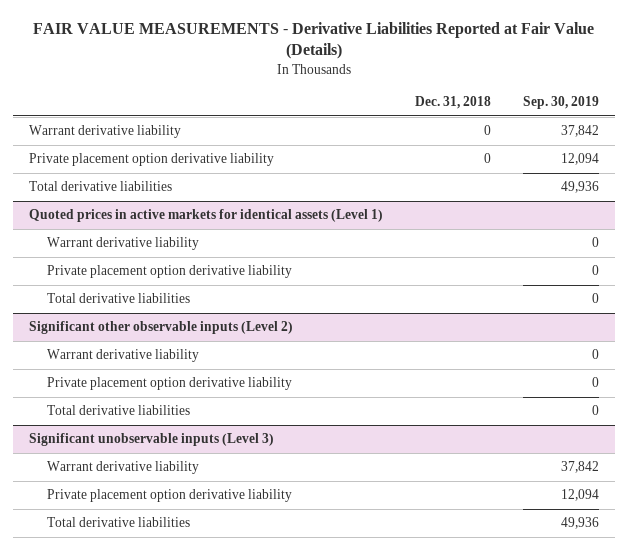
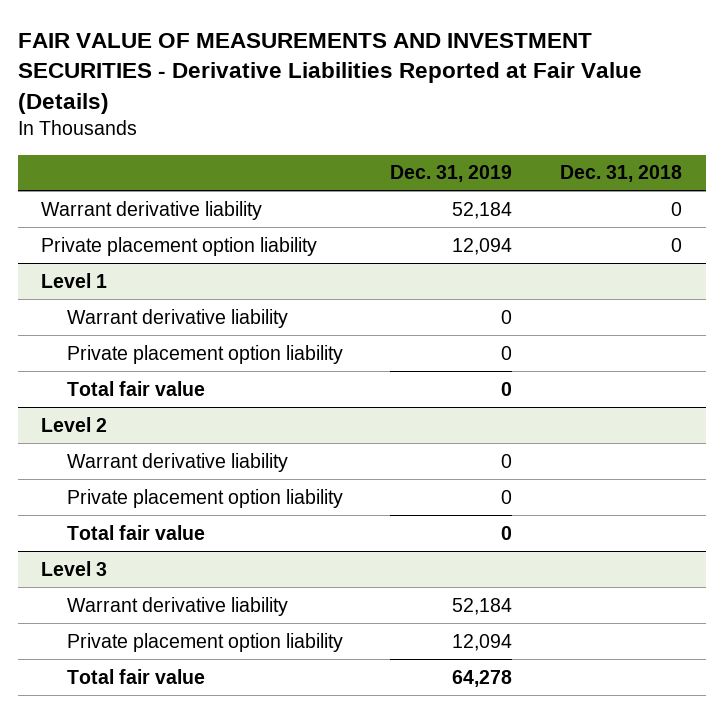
- FAIR VALUE MEASUREMENTS - Derivative Liabilities Reported at Fair Value (Details)
+ FAIR VALUE OF MEASUREMENTS AND INVESTMENT SECURITIES - Derivative Liabilities Reported at Fair Value (Details)
- | Dec. 31, 2018 | Sep. 30, 2019
+ | Dec. 31, 2019 | Dec. 31, 2018
- Private placement option derivative liability | 0 | 12,094
- Total derivative liabilities | | 49,936
- Quoted prices in active markets for identical assets (Level 1)
+ Private placement option liability | 12,094 | 0
+ Level 1
- Private placement option derivative liability | | 0
- Total derivative liabilities | | 0
- Significant other observable inputs (Level 2)
+ Private placement option liability | 0 |
+ Total fair value | 0 |
+ Level 2
- Private placement option derivative liability | | 0
- Total derivative liabilities | | 0
- Significant unobservable inputs (Level 3)
+ Private placement option liability | 0 |
+ Total fair value | 0 |
+ Level 3
- Private placement option derivative liability | | 12,094
- Total derivative liabilities | | 49,936
+ Private placement option liability | 12,094 |
+ Total fair value | 64,278 |

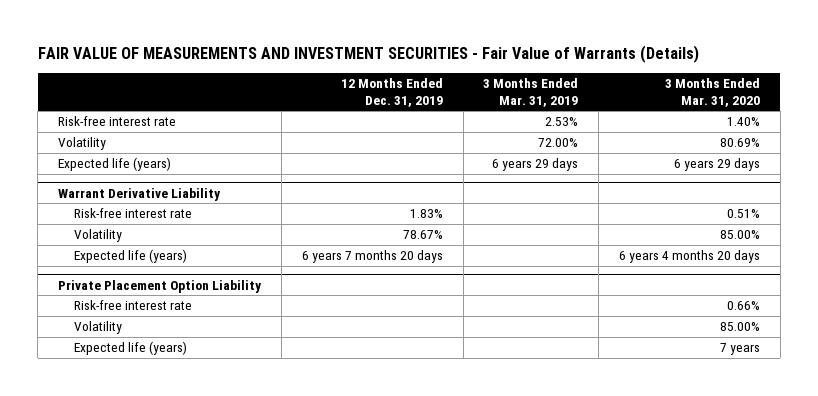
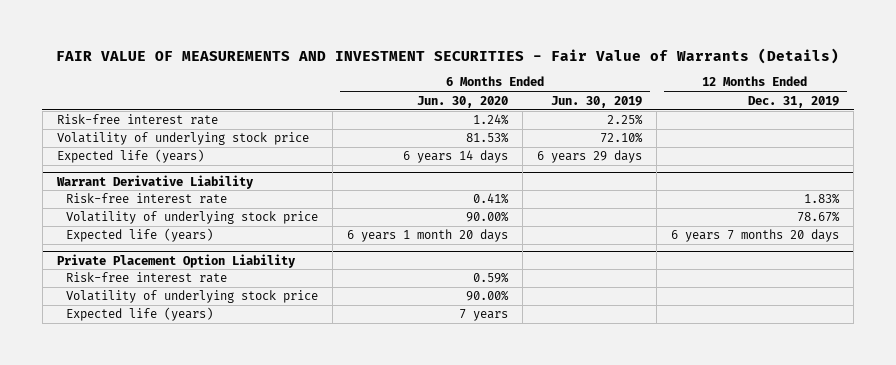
- | 12 Months Ended Dec. 31, 2019 | 3 Months Ended Mar. 31, 2019 | 3 Months Ended Mar. 31, 2020
+ | 6 Months Ended Jun. 30, 2020 | 6 Months Ended Jun. 30, 2019 | 12 Months Ended Dec. 31, 2019
- Volatility | | 72.00% | 80.69%
+ Volatility of underlying stock price | 81.53% | 72.10% |
@ Warrant Derivative Liability
- Volatility | 78.67% | | 85.00%
+ Volatility of underlying stock price | 90.00% | | 78.67%
@ Private Placement Option Liability
- Volatility | | | 85.00%
+ Volatility of underlying stock price | 90.00% | |

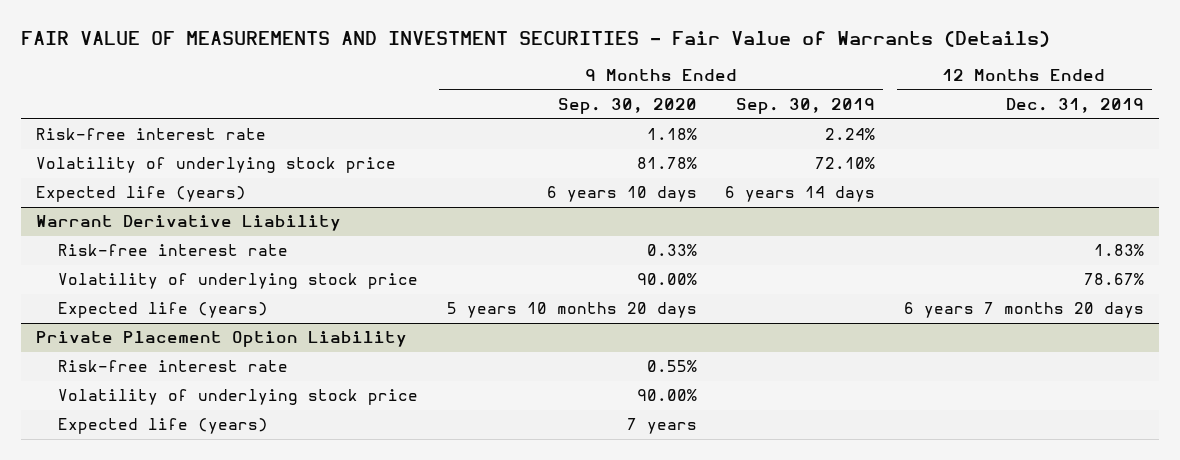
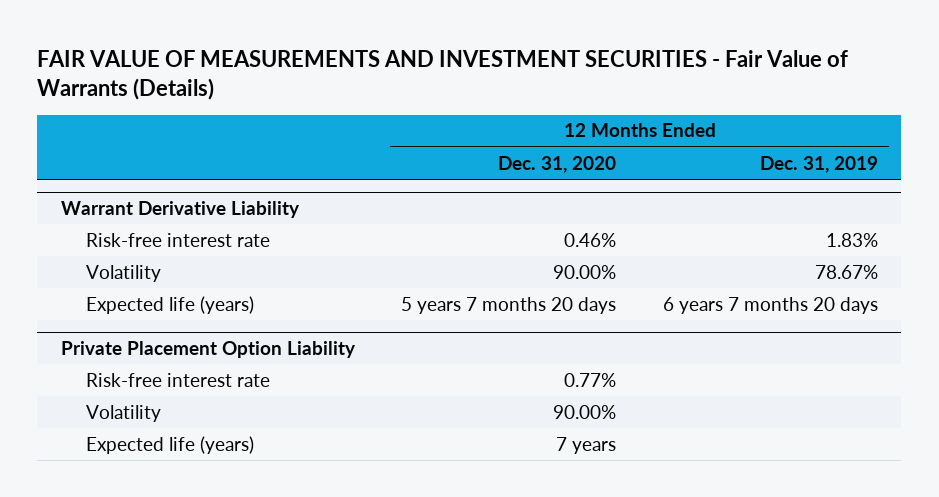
- | 9 Months Ended Sep. 30, 2020 | 9 Months Ended Sep. 30, 2019 | 12 Months Ended Dec. 31, 2019
+ | 12 Months Ended Dec. 31, 2020 | 12 Months Ended Dec. 31, 2019
- Risk-free interest rate | 1.18% | 2.24% |
- Volatility of underlying stock price | 81.78% | 72.10% |
- Expected life (years) | 6 years 10 days | 6 years 14 days |
@ Warrant Derivative Liability
- Volatility of underlying stock price | 90.00% | | 78.67%
+ Volatility | 90.00% | 78.67%
@ Private Placement Option Liability
- Volatility of underlying stock price | 90.00% | |
+ Volatility | 90.00% |

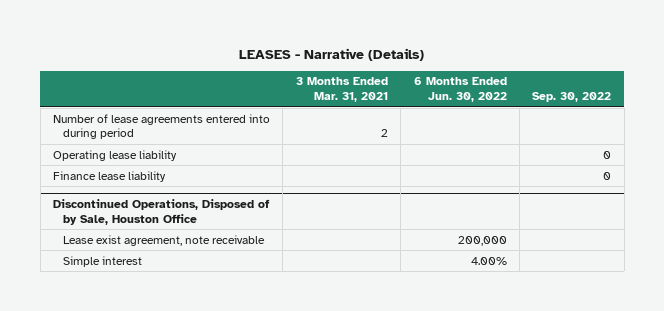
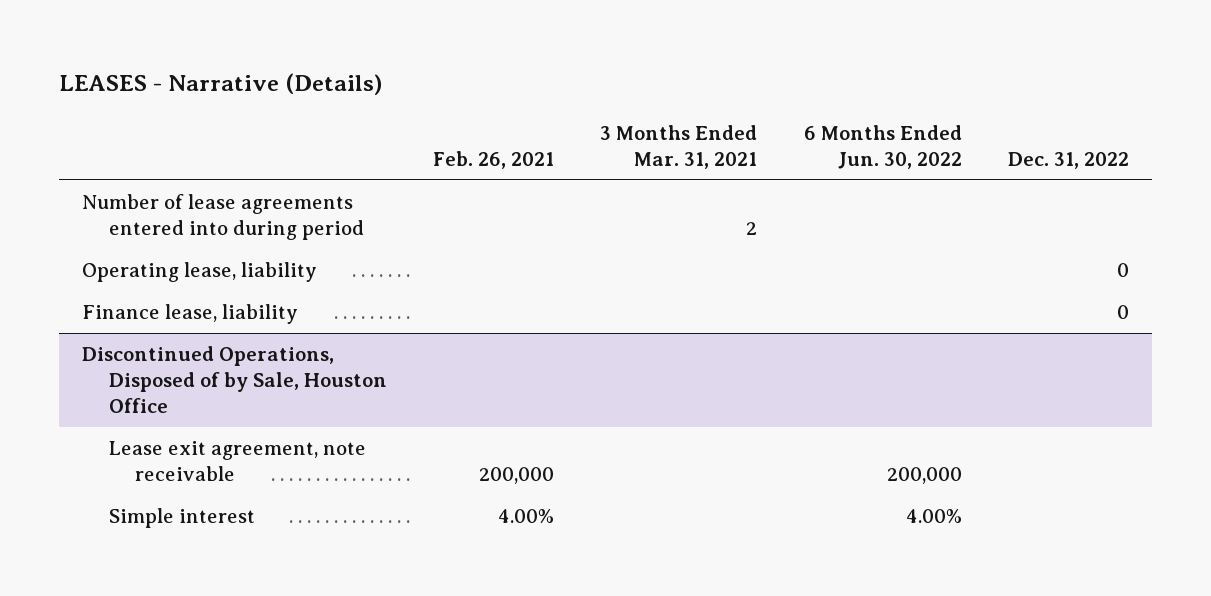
- | 3 Months Ended Mar. 31, 2021 | 6 Months Ended Jun. 30, 2022 | Sep. 30, 2022
+ | Feb. 26, 2021 | 3 Months Ended Mar. 31, 2021 | 6 Months Ended Jun. 30, 2022 | Dec. 31, 2022
- Operating lease liability | | | 0
- Finance lease liability | | | 0
+ Operating lease, liability | | | | 0
+ Finance lease, liability | | | | 0
@ Discontinued Operations, Disposed of by Sale, Houston Office
- Lease exist agreement, note receivable | | 200,000 |
+ Lease exit agreement, note receivable | 200,000 | | 200,000 |

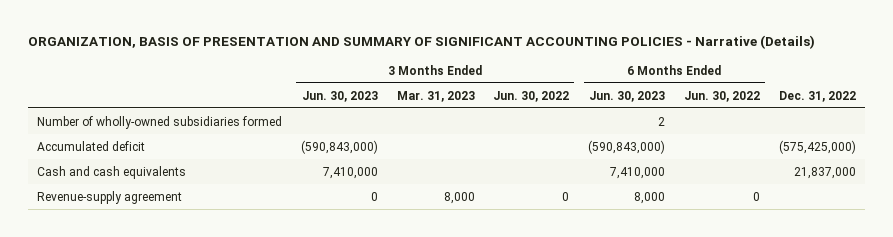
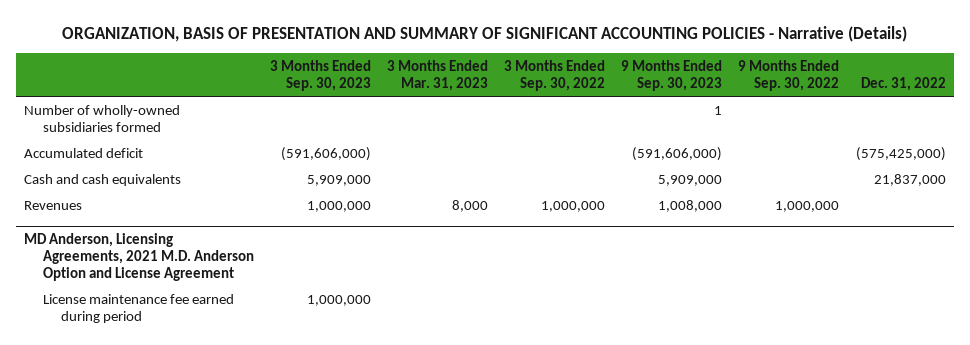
- | 3 Months Ended Jun. 30, 2023 | 3 Months Ended Mar. 31, 2023 | 3 Months Ended Jun. 30, 2022 | 6 Months Ended Jun. 30, 2023 | 6 Months Ended Jun. 30, 2022 | Dec. 31, 2022
+ | 3 Months Ended Sep. 30, 2023 | 3 Months Ended Mar. 31, 2023 | 3 Months Ended Sep. 30, 2022 | 9 Months Ended Sep. 30, 2023 | 9 Months Ended Sep. 30, 2022 | Dec. 31, 2022
- Revenue-supply agreement | 0 | 8,000 | 0 | 8,000 | 0 |
+ Revenues | 1,000,000 | 8,000 | 1,000,000 | 1,008,000 | 1,000,000 |
+ MD Anderson, Licensing Agreements, 2021 M.D. Anderson Option and License Agreement
+ License maintenance fee earned during period | 1,000,000 | | | | |

